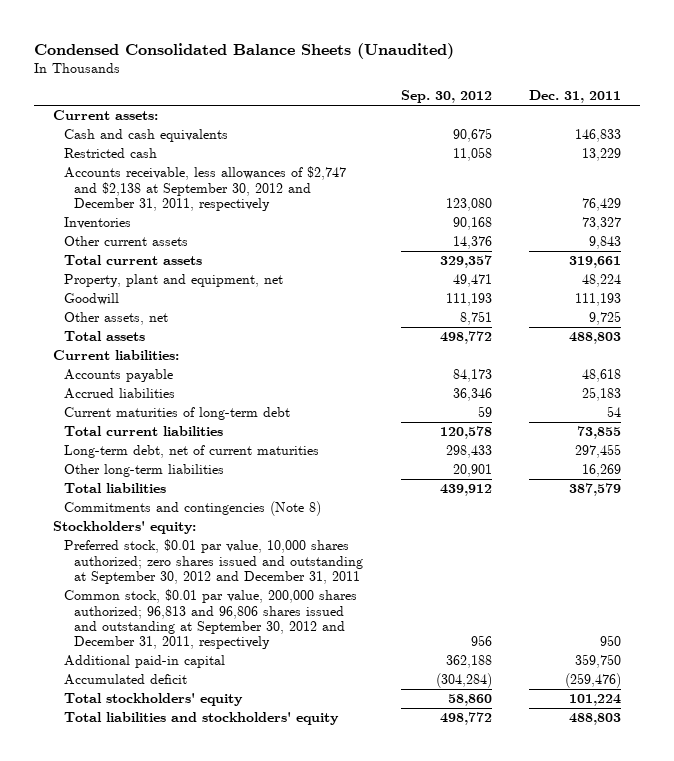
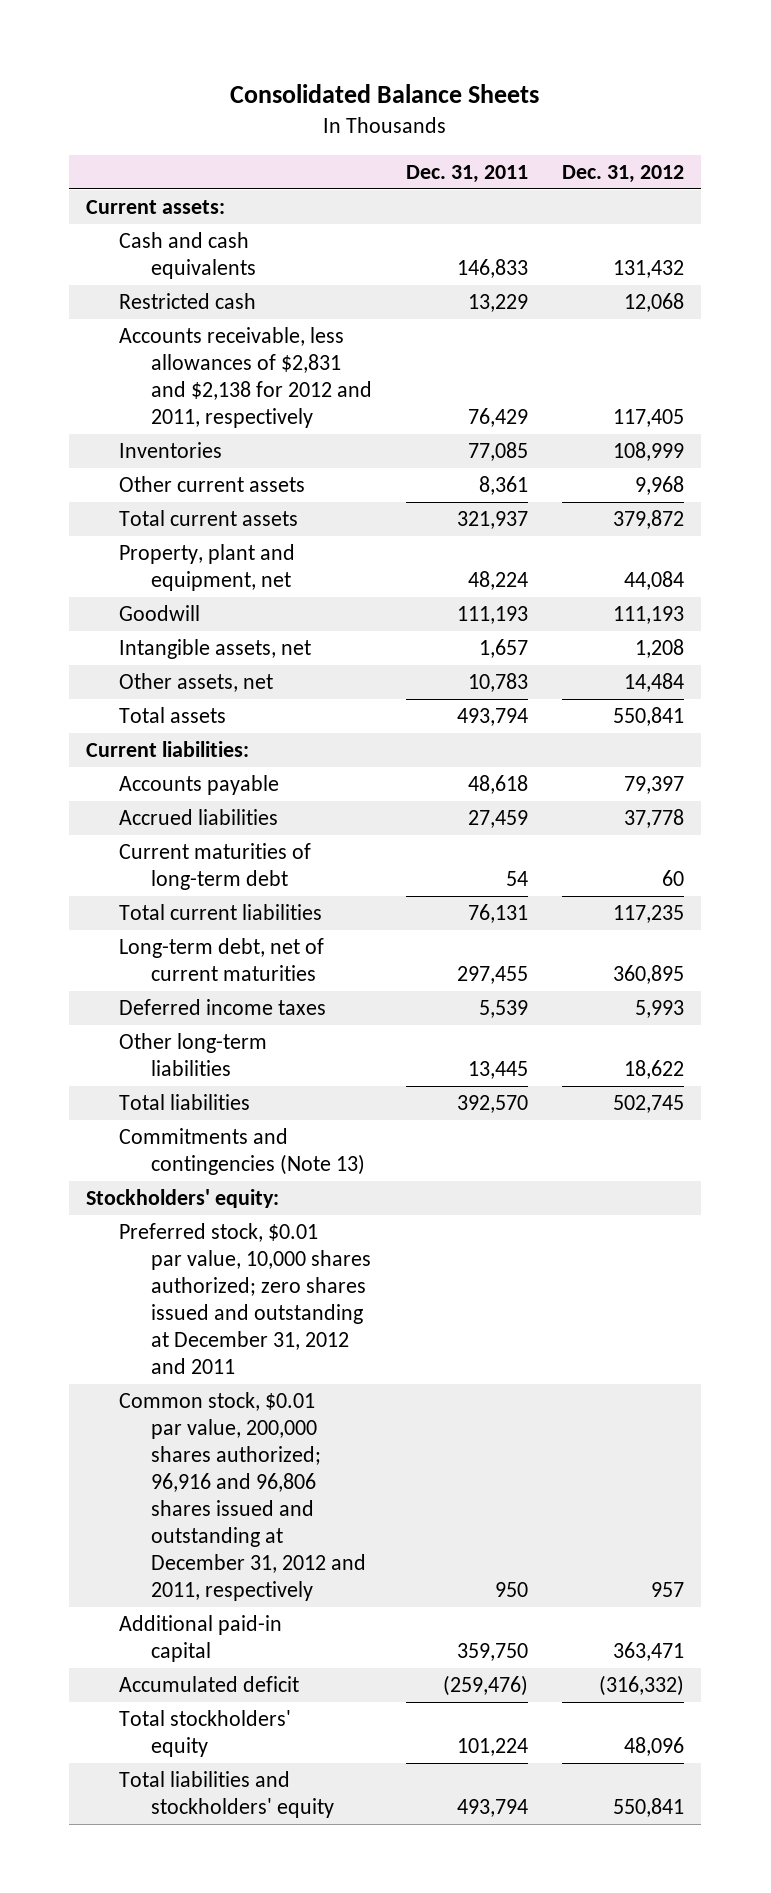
- Condensed Consolidated Balance Sheets (Unaudited)
+ Consolidated Balance Sheets
- | Sep. 30, 2012 | Dec. 31, 2011
+ | Dec. 31, 2011 | Dec. 31, 2012
- Accounts receivable, less allowances of $2,747 and $2,138 at September 30, 2012 and December 31, 2011, respectively | 123,080 | 76,429
- Inventories | 90,168 | 73,327
- Other current assets | 14,376 | 9,843
- Total current assets | 329,357 | 319,661
+ Accounts receivable, less allowances of $2,831 and $2,138 for 2012 and 2011, respectively | 76,429 | 117,405
+ Inventories | 77,085 | 108,999
+ Other current assets | 8,361 | 9,968
+ Total current assets | 321,937 | 379,872
- Other assets, net | 8,751 | 9,725
- Total assets | 498,772 | 488,803
+ Intangible assets, net | 1,657 | 1,208
+ Other assets, net | 10,783 | 14,484
+ Total assets | 493,794 | 550,841
- Accrued liabilities | 36,346 | 25,183
+ Accrued liabilities | 27,459 | 37,778
- Total current liabilities | 120,578 | 73,855
+ Total current liabilities | 76,131 | 117,235
- Other long-term liabilities | 20,901 | 16,269
- Total liabilities | 439,912 | 387,579
- Commitments and contingencies (Note 8)
+ Deferred income taxes | 5,539 | 5,993
+ Other long-term liabilities | 13,445 | 18,622
+ Total liabilities | 392,570 | 502,745
+ Commitments and contingencies (Note 13)
- Preferred stock, $0.01 par value, 10,000 shares authorized; zero shares issued and outstanding at September 30, 2012 and December 31, 2011
- Common stock, $0.01 par value, 200,000 shares authorized; 96,813 and 96,806 shares issued and outstanding at September 30, 2012 and December 31, 2011, respectively | 956 | 950
+ Preferred stock, $0.01 par value, 10,000 shares authorized; zero shares issued and outstanding at December 31, 2012 and 2011
+ Common stock, $0.01 par value, 200,000 shares authorized; 96,916 and 96,806 shares issued and outstanding at December 31, 2012 and 2011, respectively | 950 | 957
- Total liabilities and stockholders' equity | 498,772 | 488,803
+ Total liabilities and stockholders' equity | 493,794 | 550,841

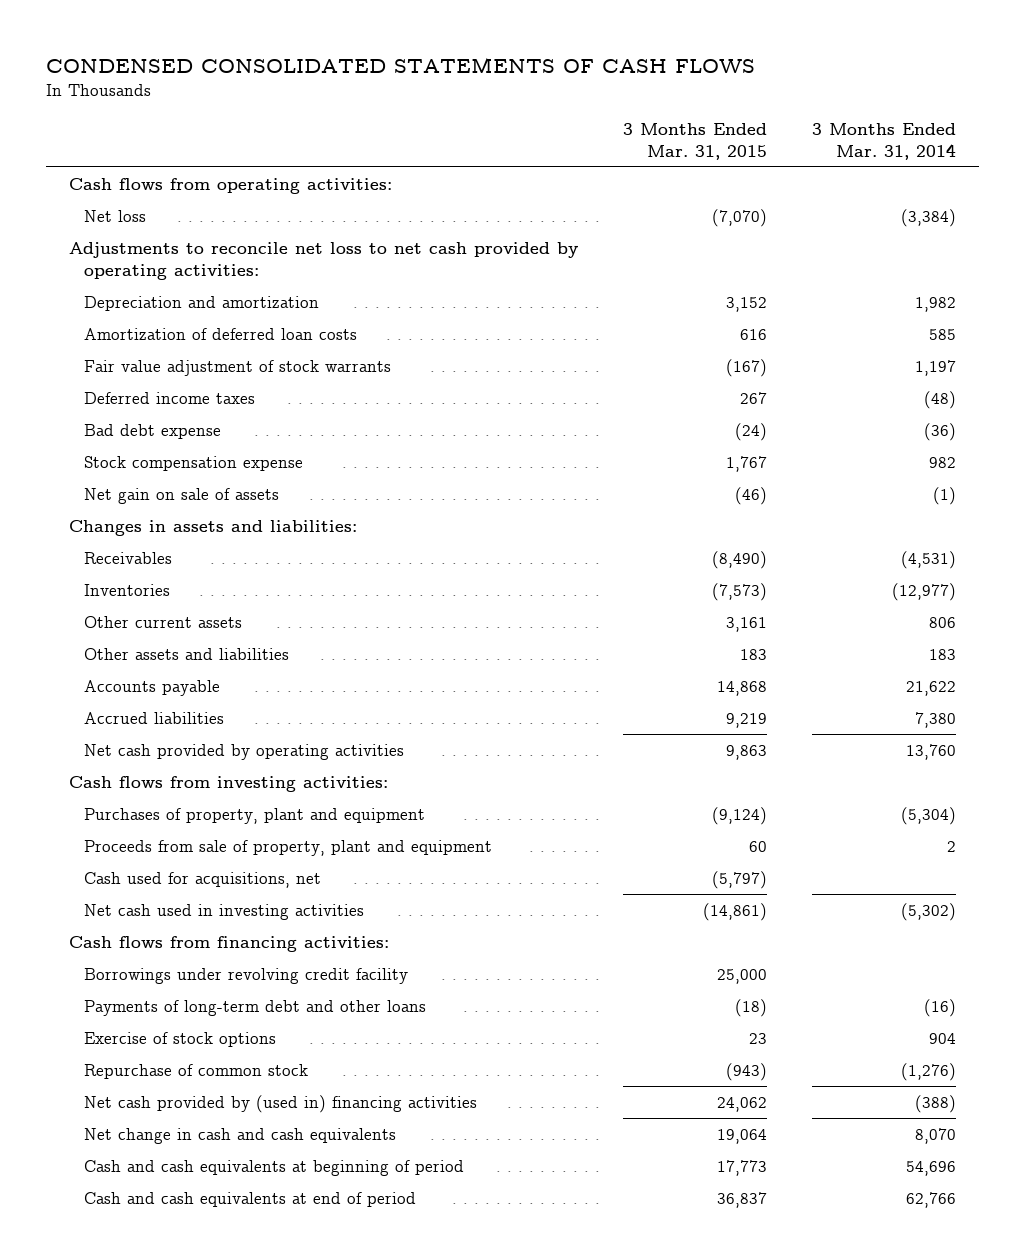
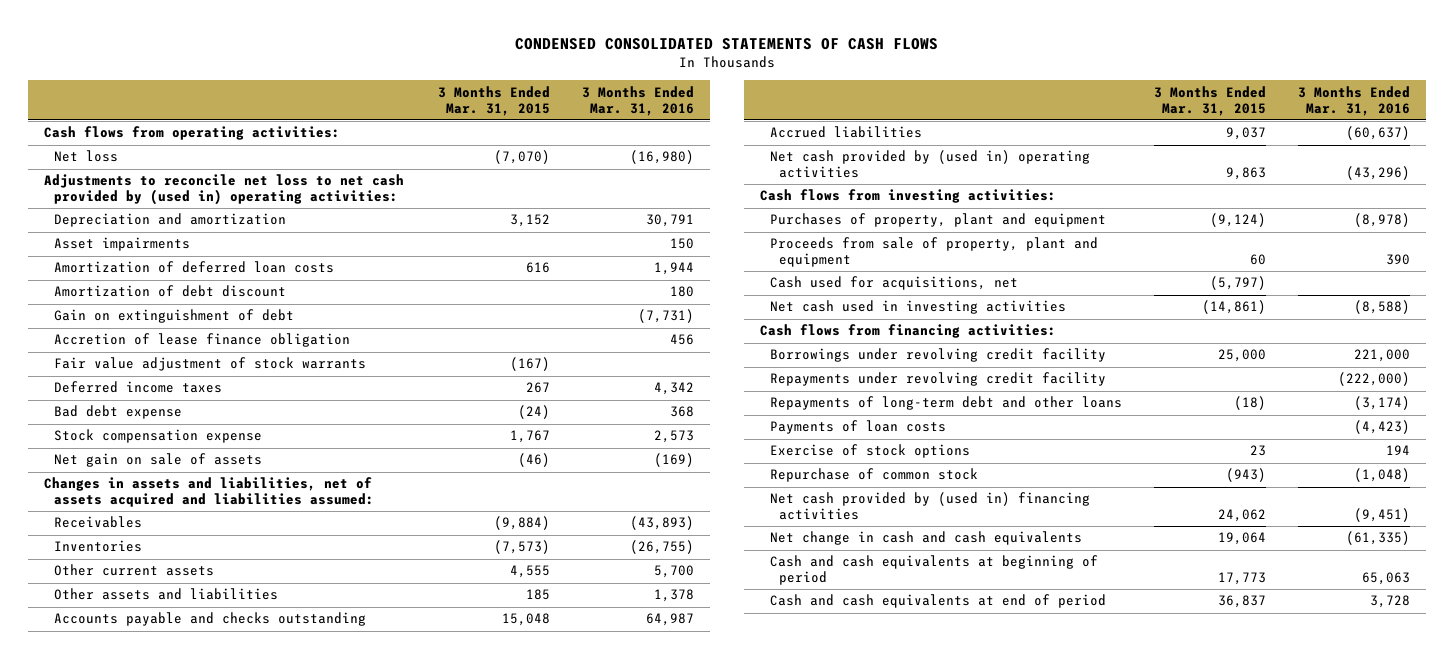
- | 3 Months Ended Mar. 31, 2015 | 3 Months Ended Mar. 31, 2014
+ | 3 Months Ended Mar. 31, 2015 | 3 Months Ended Mar. 31, 2016
- Adjustments to reconcile net loss to net cash provided by operating activities:
+ Adjustments to reconcile net loss to net cash provided by (used in) operating activities:
+ Asset impairments | | 150
+ Amortization of debt discount | | 180
+ Gain on extinguishment of debt | | (7,731)
+ Accretion of lease finance obligation | | 456
- Changes in assets and liabilities:
- Receivables | (8,490) | (4,531)
+ Changes in assets and liabilities, net of assets acquired and liabilities assumed:
+ Receivables | (9,884) | (43,893)
- Other current assets | 3,161 | 806
- Other assets and liabilities | 183 | 183
- Accounts payable | 14,868 | 21,622
- Accrued liabilities | 9,219 | 7,380
- Net cash provided by operating activities | 9,863 | 13,760
+ Other current assets | 4,555 | 5,700
+ Other assets and liabilities | 185 | 1,378
+ Accounts payable and checks outstanding | 15,048 | 64,987
+ Accrued liabilities | 9,037 | (60,637)
+ Net cash provided by (used in) operating activities | 9,863 | (43,296)
- Payments of long-term debt and other loans | (18) | (16)
+ Repayments under revolving credit facility | | (222,000)
+ Repayments of long-term debt and other loans | (18) | (3,174)
+ Payments of loan costs | | (4,423)

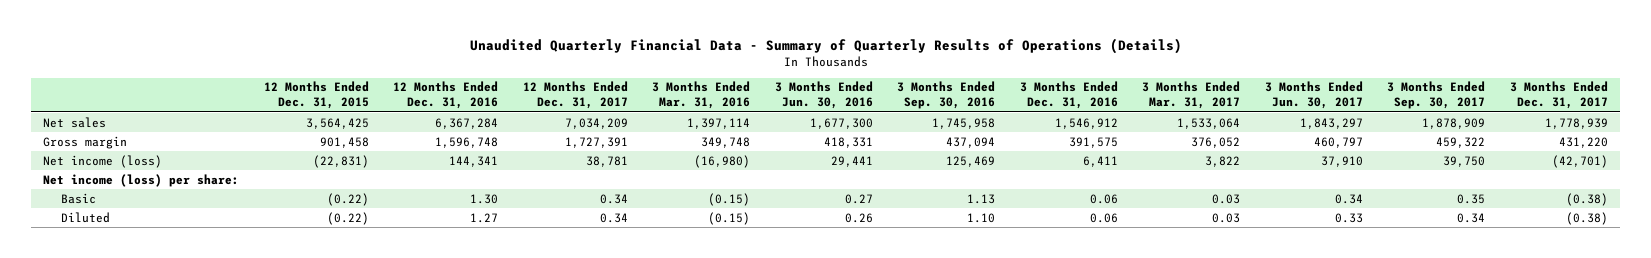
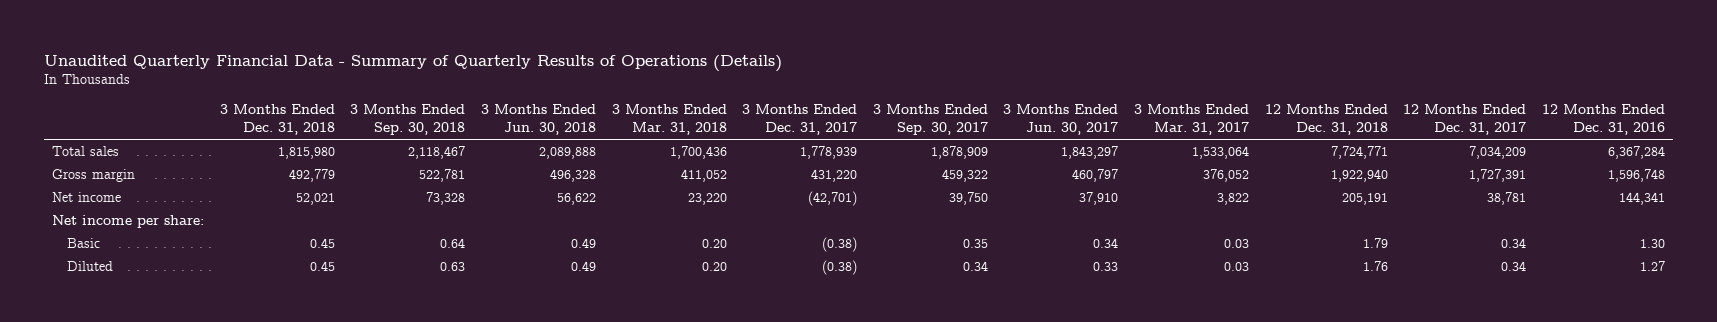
- | 12 Months Ended Dec. 31, 2015 | 12 Months Ended Dec. 31, 2016 | 12 Months Ended Dec. 31, 2017 | 3 Months Ended Mar. 31, 2016 | 3 Months Ended Jun. 30, 2016 | 3 Months Ended Sep. 30, 2016 | 3 Months Ended Dec. 31, 2016 | 3 Months Ended Mar. 31, 2017 | 3 Months Ended Jun. 30, 2017 | 3 Months Ended Sep. 30, 2017 | 3 Months Ended Dec. 31, 2017
+ | 3 Months Ended Dec. 31, 2018 | 3 Months Ended Sep. 30, 2018 | 3 Months Ended Jun. 30, 2018 | 3 Months Ended Mar. 31, 2018 | 3 Months Ended Dec. 31, 2017 | 3 Months Ended Sep. 30, 2017 | 3 Months Ended Jun. 30, 2017 | 3 Months Ended Mar. 31, 2017 | 12 Months Ended Dec. 31, 2018 | 12 Months Ended Dec. 31, 2017 | 12 Months Ended Dec. 31, 2016
- Net sales | 3,564,425 | 6,367,284 | 7,034,209 | 1,397,114 | 1,677,300 | 1,745,958 | 1,546,912 | 1,533,064 | 1,843,297 | 1,878,909 | 1,778,939
+ Total sales | 1,815,980 | 2,118,467 | 2,089,888 | 1,700,436 | 1,778,939 | 1,878,909 | 1,843,297 | 1,533,064 | 7,724,771 | 7,034,209 | 6,367,284
- Net income (loss) | (22,831) | 144,341 | 38,781 | (16,980) | 29,441 | 125,469 | 6,411 | 3,822 | 37,910 | 39,750 | (42,701)
- Net income (loss) per share:
+ Net income | 52,021 | 73,328 | 56,622 | 23,220 | (42,701) | 39,750 | 37,910 | 3,822 | 205,191 | 38,781 | 144,341
+ Net income per share:

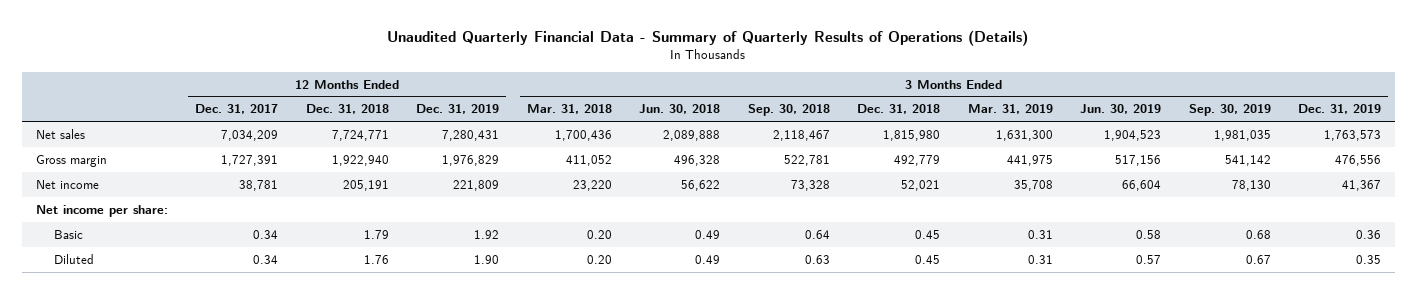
- | 3 Months Ended Dec. 31, 2018 | 3 Months Ended Sep. 30, 2018 | 3 Months Ended Jun. 30, 2018 | 3 Months Ended Mar. 31, 2018 | 3 Months Ended Dec. 31, 2017 | 3 Months Ended Sep. 30, 2017 | 3 Months Ended Jun. 30, 2017 | 3 Months Ended Mar. 31, 2017 | 12 Months Ended Dec. 31, 2018 | 12 Months Ended Dec. 31, 2017 | 12 Months Ended Dec. 31, 2016
+ | 12 Months Ended Dec. 31, 2017 | 12 Months Ended Dec. 31, 2018 | 12 Months Ended Dec. 31, 2019 | 3 Months Ended Mar. 31, 2018 | 3 Months Ended Jun. 30, 2018 | 3 Months Ended Sep. 30, 2018 | 3 Months Ended Dec. 31, 2018 | 3 Months Ended Mar. 31, 2019 | 3 Months Ended Jun. 30, 2019 | 3 Months Ended Sep. 30, 2019 | 3 Months Ended Dec. 31, 2019
- Total sales | 1,815,980 | 2,118,467 | 2,089,888 | 1,700,436 | 1,778,939 | 1,878,909 | 1,843,297 | 1,533,064 | 7,724,771 | 7,034,209 | 6,367,284
+ Net sales | 7,034,209 | 7,724,771 | 7,280,431 | 1,700,436 | 2,089,888 | 2,118,467 | 1,815,980 | 1,631,300 | 1,904,523 | 1,981,035 | 1,763,573

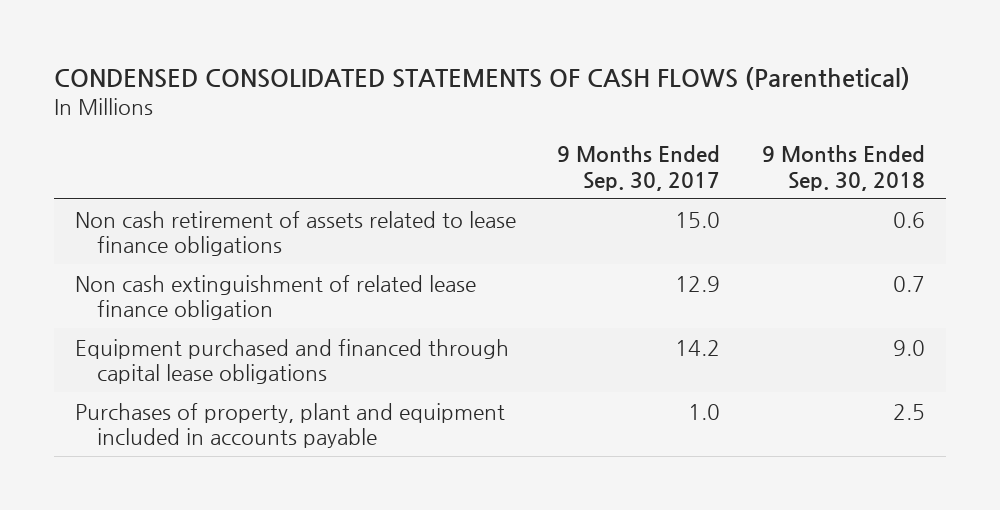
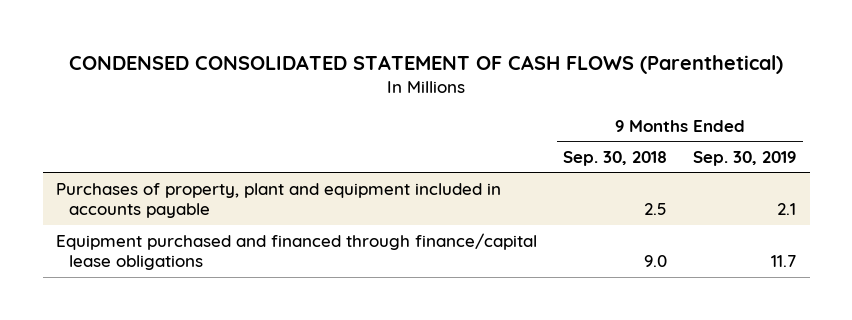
- CONDENSED CONSOLIDATED STATEMENTS OF CASH FLOWS (Parenthetical)
+ CONDENSED CONSOLIDATED STATEMENT OF CASH FLOWS (Parenthetical)
- | 9 Months Ended Sep. 30, 2017 | 9 Months Ended Sep. 30, 2018
+ | 9 Months Ended Sep. 30, 2018 | 9 Months Ended Sep. 30, 2019
- Non cash retirement of assets related to lease finance obligations | 15.0 | 0.6
- Non cash extinguishment of related lease finance obligation | 12.9 | 0.7
- Equipment purchased and financed through capital lease obligations | 14.2 | 9.0
+ Equipment purchased and financed through finance/capital lease obligations | 9.0 | 11.7

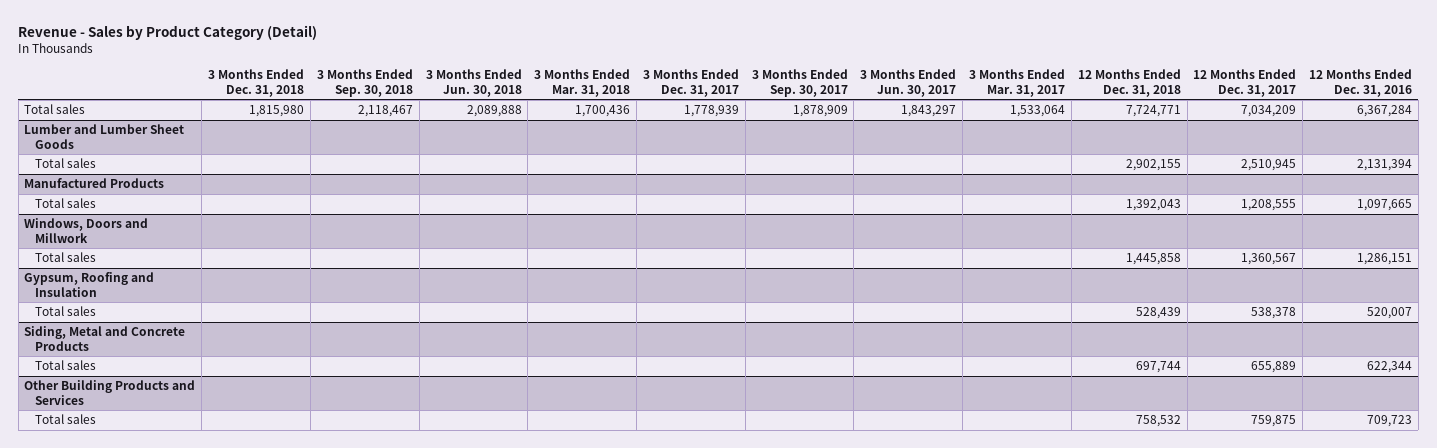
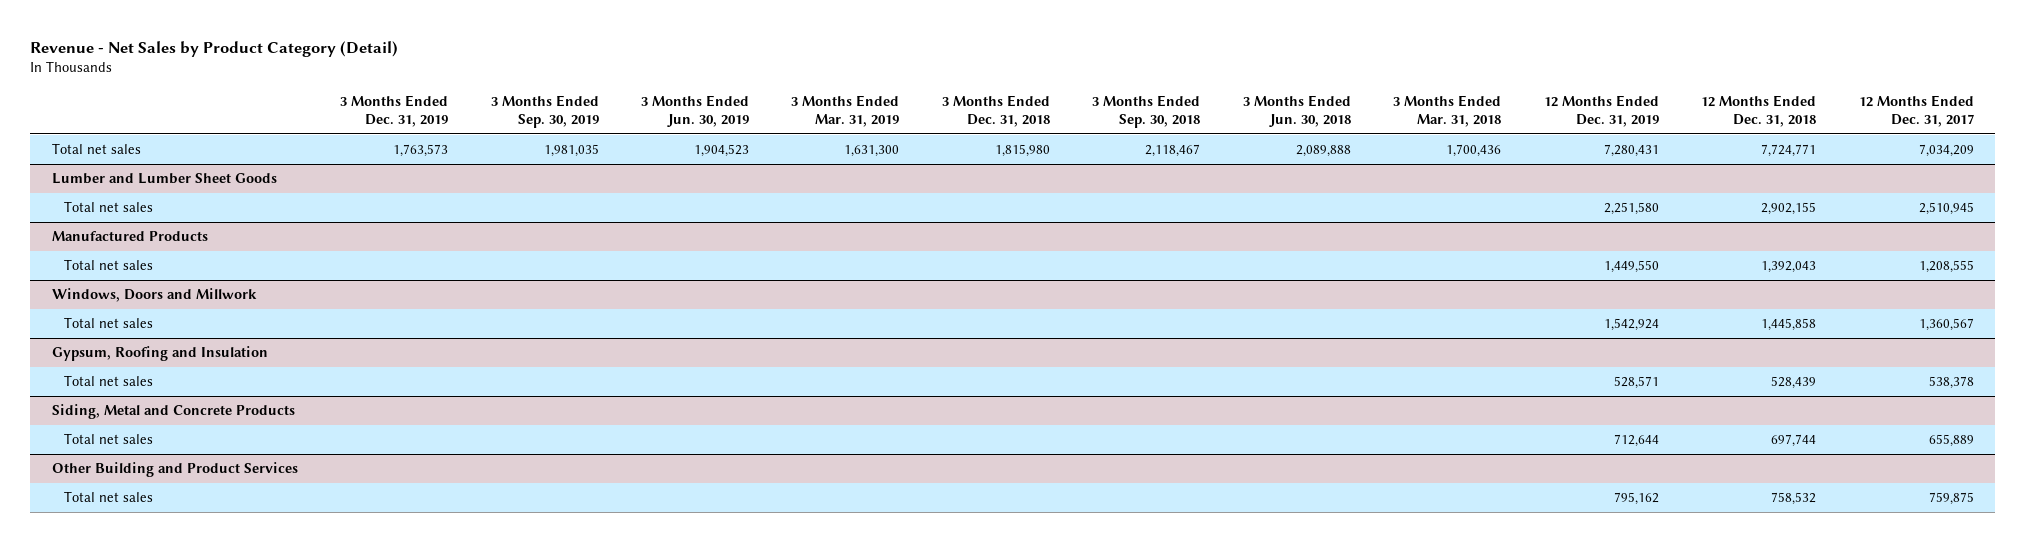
- Revenue - Sales by Product Category (Detail)
+ Revenue - Net Sales by Product Category (Detail)
- | 3 Months Ended Dec. 31, 2018 | 3 Months Ended Sep. 30, 2018 | 3 Months Ended Jun. 30, 2018 | 3 Months Ended Mar. 31, 2018 | 3 Months Ended Dec. 31, 2017 | 3 Months Ended Sep. 30, 2017 | 3 Months Ended Jun. 30, 2017 | 3 Months Ended Mar. 31, 2017 | 12 Months Ended Dec. 31, 2018 | 12 Months Ended Dec. 31, 2017 | 12 Months Ended Dec. 31, 2016
+ | 3 Months Ended Dec. 31, 2019 | 3 Months Ended Sep. 30, 2019 | 3 Months Ended Jun. 30, 2019 | 3 Months Ended Mar. 31, 2019 | 3 Months Ended Dec. 31, 2018 | 3 Months Ended Sep. 30, 2018 | 3 Months Ended Jun. 30, 2018 | 3 Months Ended Mar. 31, 2018 | 12 Months Ended Dec. 31, 2019 | 12 Months Ended Dec. 31, 2018 | 12 Months Ended Dec. 31, 2017
- Total sales | 1,815,980 | 2,118,467 | 2,089,888 | 1,700,436 | 1,778,939 | 1,878,909 | 1,843,297 | 1,533,064 | 7,724,771 | 7,034,209 | 6,367,284
+ Total net sales | 1,763,573 | 1,981,035 | 1,904,523 | 1,631,300 | 1,815,980 | 2,118,467 | 2,089,888 | 1,700,436 | 7,280,431 | 7,724,771 | 7,034,209
@ Lumber and Lumber Sheet Goods
- Total sales | | | | | | | | | 2,902,155 | 2,510,945 | 2,131,394
+ Total net sales | | | | | | | | | 2,251,580 | 2,902,155 | 2,510,945
@ Manufactured Products
- Total sales | | | | | | | | | 1,392,043 | 1,208,555 | 1,097,665
+ Total net sales | | | | | | | | | 1,449,550 | 1,392,043 | 1,208,555
@ Windows, Doors and Millwork
- Total sales | | | | | | | | | 1,445,858 | 1,360,567 | 1,286,151
+ Total net sales | | | | | | | | | 1,542,924 | 1,445,858 | 1,360,567
@ Gypsum, Roofing and Insulation
- Total sales | | | | | | | | | 528,439 | 538,378 | 520,007
+ Total net sales | | | | | | | | | 528,571 | 528,439 | 538,378
@ Siding, Metal and Concrete Products
- Total sales | | | | | | | | | 697,744 | 655,889 | 622,344
- Other Building Products and Services
- Total sales | | | | | | | | | 758,532 | 759,875 | 709,723
@ Siding, Metal and Concrete Products
+ Total net sales | | | | | | | | | 712,644 | 697,744 | 655,889
+ Other Building and Product Services
+ Total net sales | | | | | | | | | 795,162 | 758,532 | 759,875

